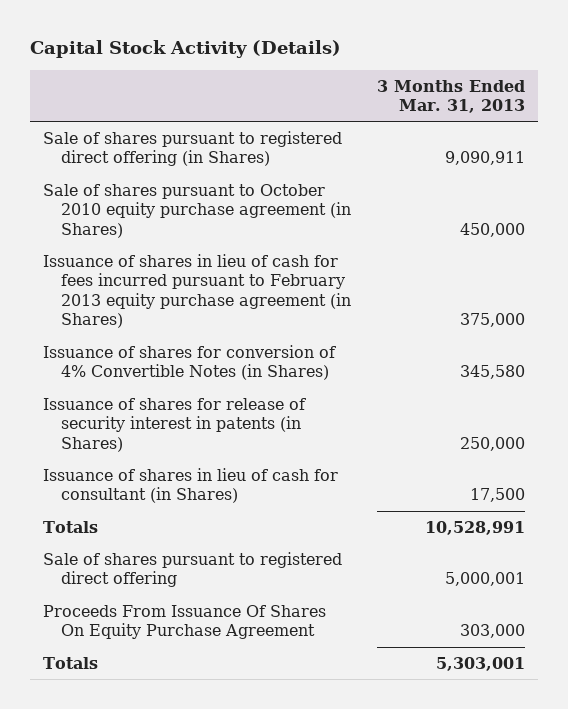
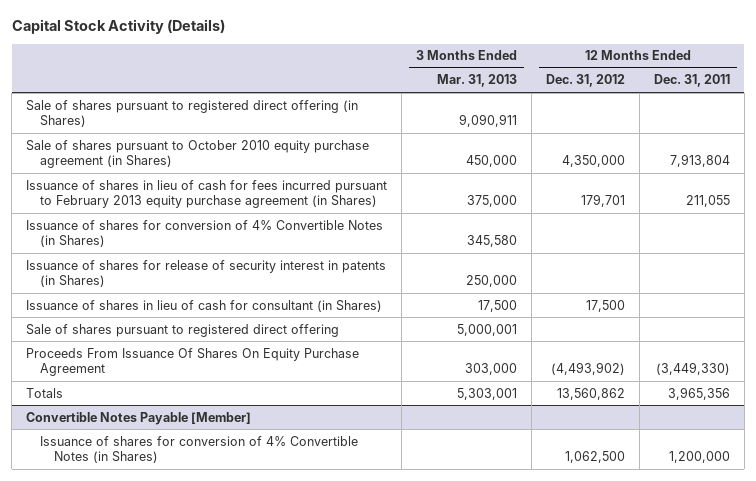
- | 3 Months Ended Mar. 31, 2013
+ | 3 Months Ended Mar. 31, 2013 | 12 Months Ended Dec. 31, 2012 | 12 Months Ended Dec. 31, 2011
- Totals | 10,528,991
+ Convertible Notes Payable [Member]
+ Issuance of shares for conversion of 4% Convertible Notes (in Shares) | | 1,062,500 | 1,200,000

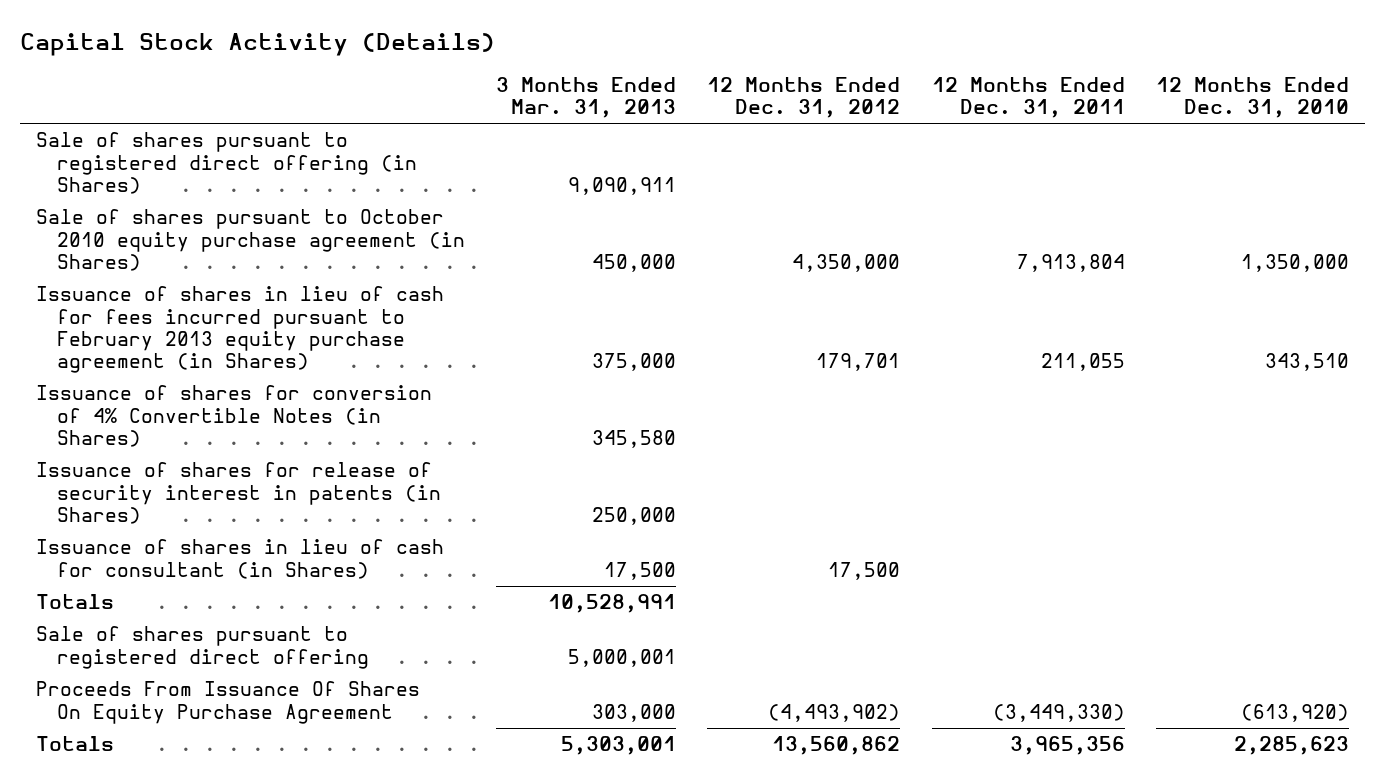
- | 3 Months Ended Mar. 31, 2013 | 12 Months Ended Dec. 31, 2012 | 12 Months Ended Dec. 31, 2011
+ | 3 Months Ended Mar. 31, 2013 | 12 Months Ended Dec. 31, 2012 | 12 Months Ended Dec. 31, 2011 | 12 Months Ended Dec. 31, 2010
+ Totals | 10,528,991 | | |
- Convertible Notes Payable [Member]
- Issuance of shares for conversion of 4% Convertible Notes (in Shares) | | 1,062,500 | 1,200,000

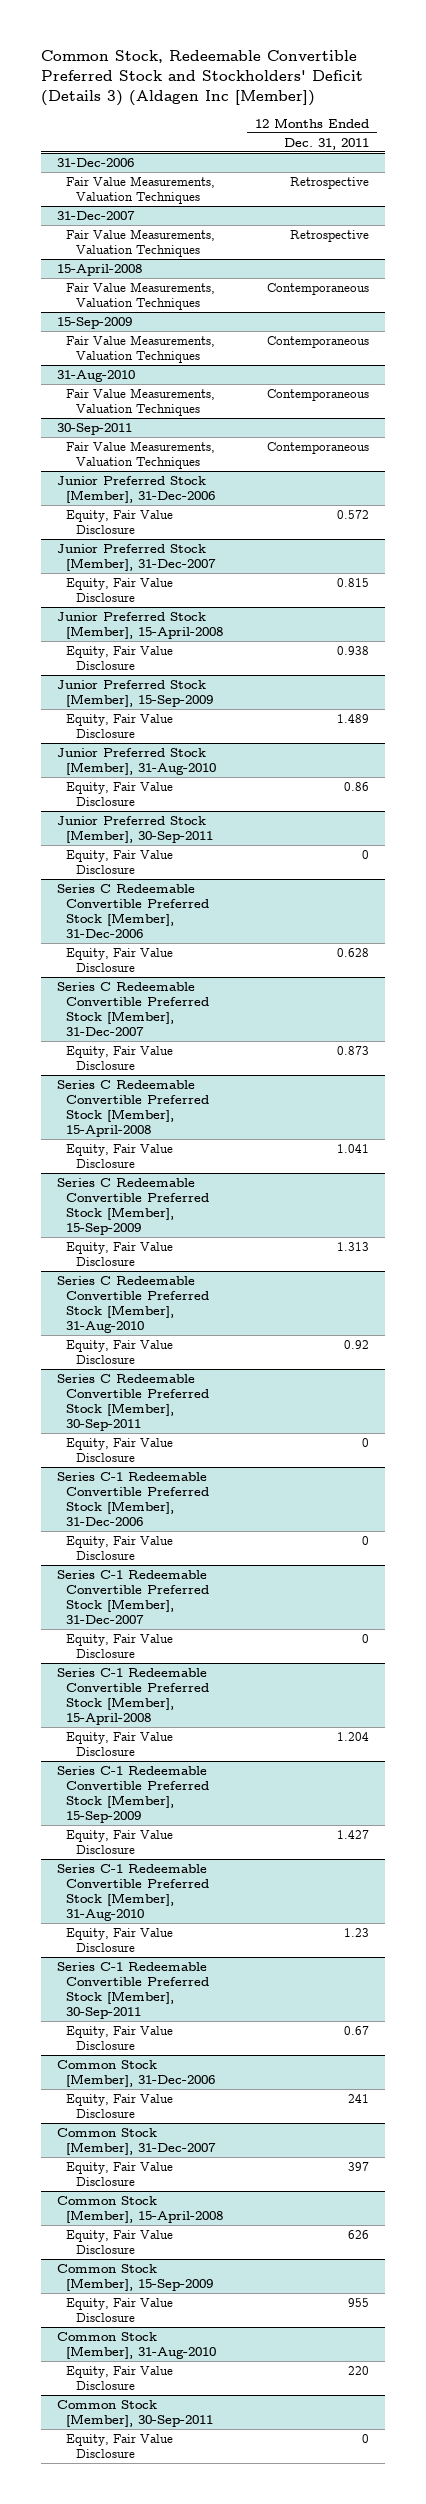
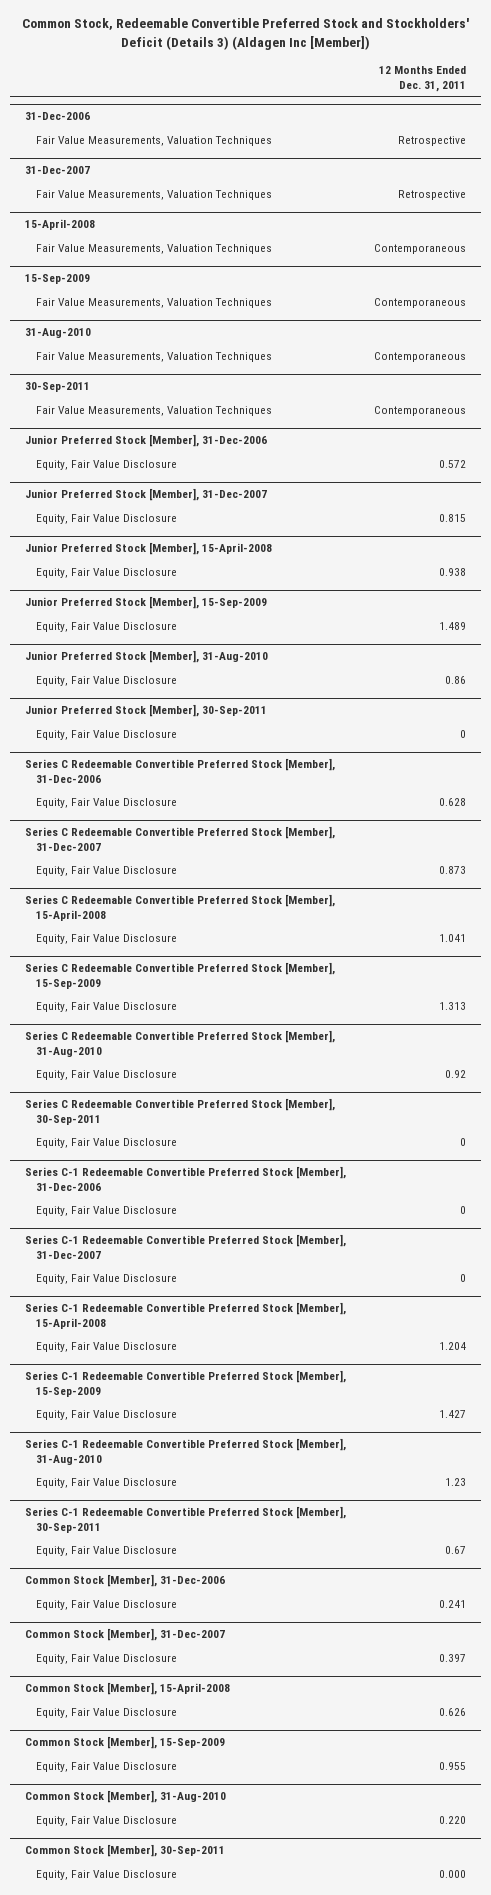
@ Common Stock [Member], 31-Dec-2006
- Equity, Fair Value Disclosure | 241
+ Equity, Fair Value Disclosure | 0.241
@ Common Stock [Member], 31-Dec-2007
- Equity, Fair Value Disclosure | 397
+ Equity, Fair Value Disclosure | 0.397
@ Common Stock [Member], 15-April-2008
- Equity, Fair Value Disclosure | 626
+ Equity, Fair Value Disclosure | 0.626
@ Common Stock [Member], 15-Sep-2009
- Equity, Fair Value Disclosure | 955
+ Equity, Fair Value Disclosure | 0.955
@ Common Stock [Member], 31-Aug-2010
- Equity, Fair Value Disclosure | 220
+ Equity, Fair Value Disclosure | 0.220
@ Common Stock [Member], 30-Sep-2011
- Equity, Fair Value Disclosure | 0
+ Equity, Fair Value Disclosure | 0.000

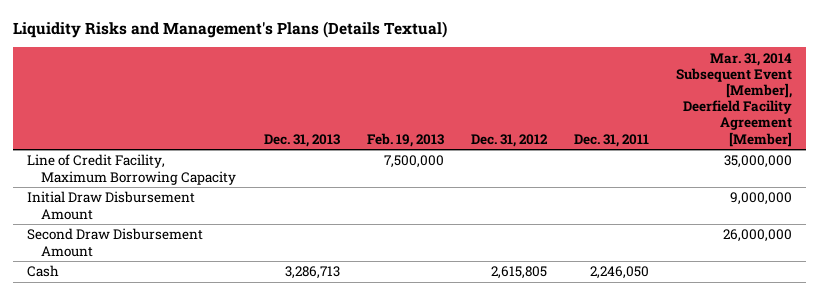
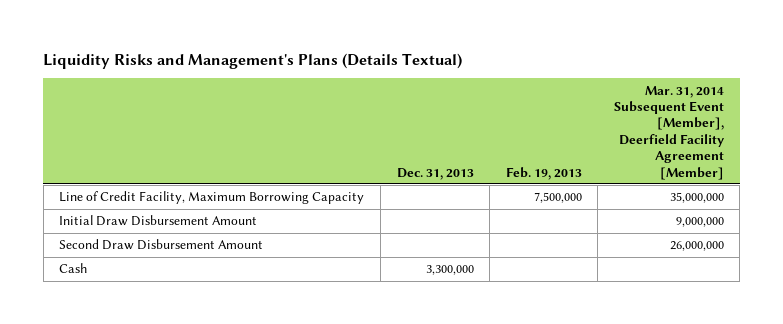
- | Dec. 31, 2013 | Feb. 19, 2013 | Dec. 31, 2012 | Dec. 31, 2011 | Mar. 31, 2014 Subsequent Event [Member], Deerfield Facility Agreement [Member]
+ | Dec. 31, 2013 | Feb. 19, 2013 | Mar. 31, 2014 Subsequent Event [Member], Deerfield Facility Agreement [Member]
- Cash | 3,286,713 | | 2,615,805 | 2,246,050 |
+ Cash | 3,300,000 | |

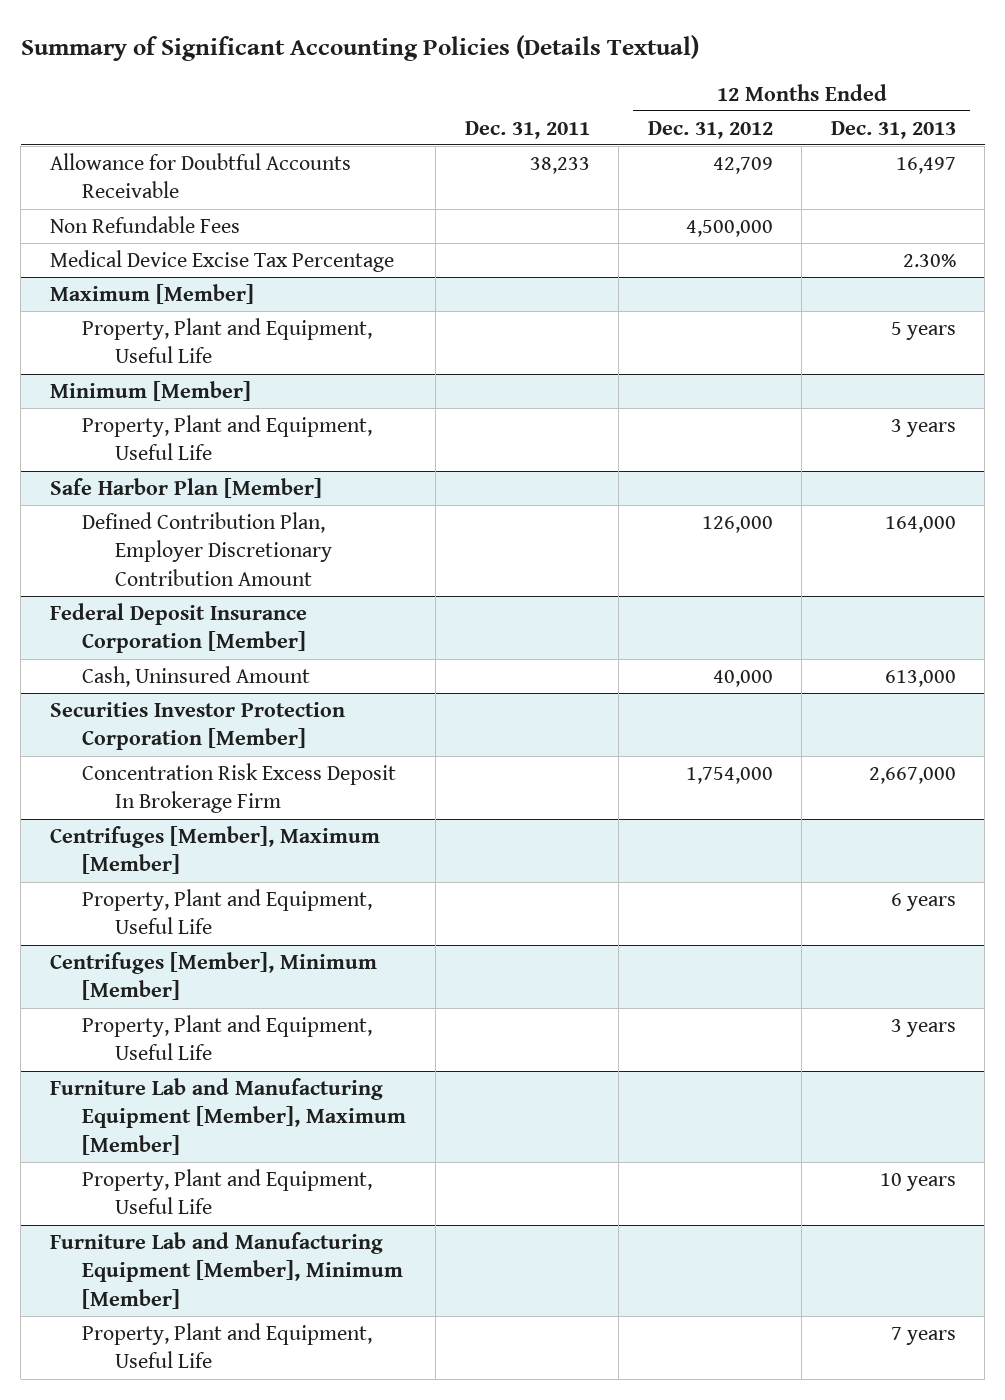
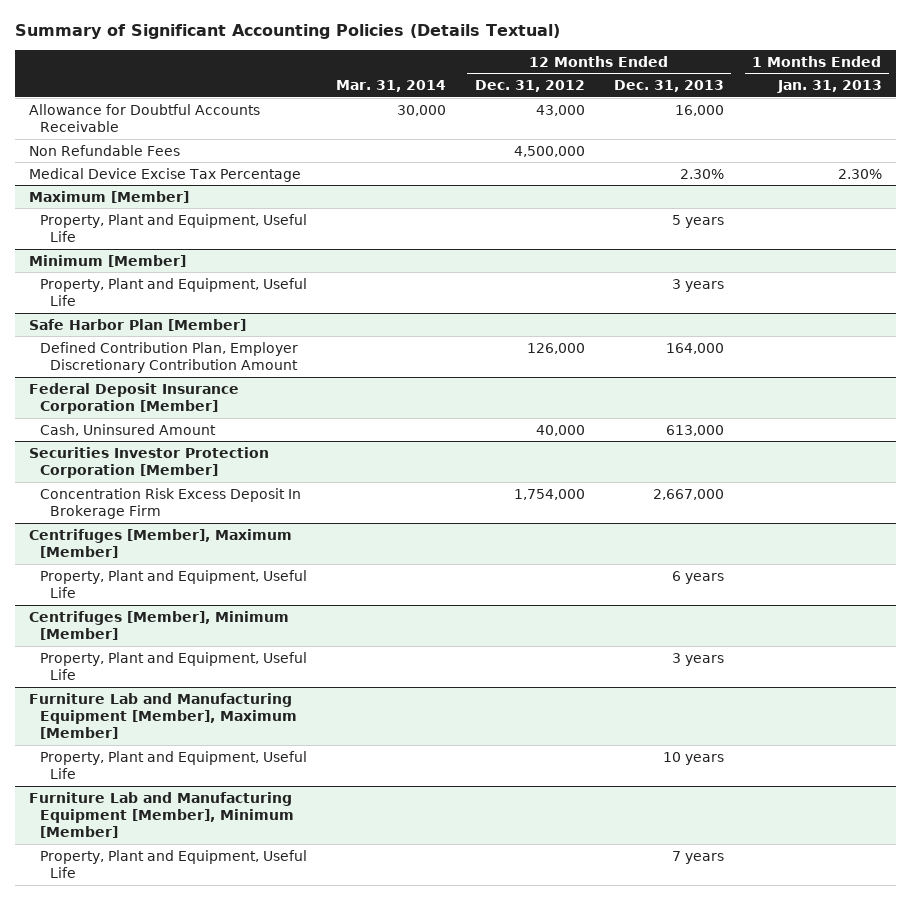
- | Dec. 31, 2011 | 12 Months Ended Dec. 31, 2012 | 12 Months Ended Dec. 31, 2013
+ | Mar. 31, 2014 | 12 Months Ended Dec. 31, 2012 | 12 Months Ended Dec. 31, 2013 | 1 Months Ended Jan. 31, 2013
- Allowance for Doubtful Accounts Receivable | 38,233 | 42,709 | 16,497
+ Allowance for Doubtful Accounts Receivable | 30,000 | 43,000 | 16,000 |

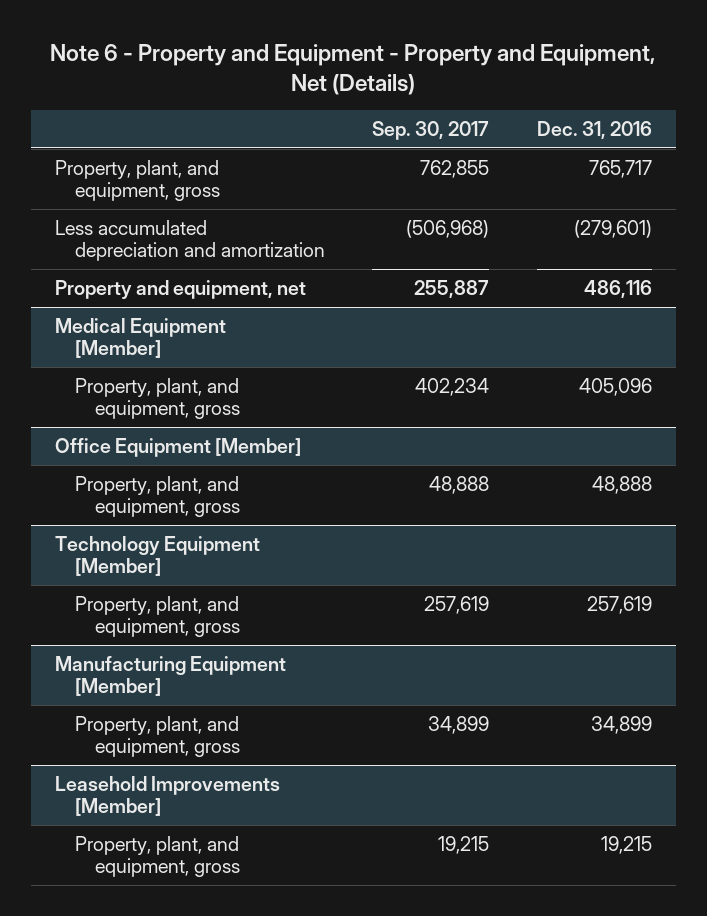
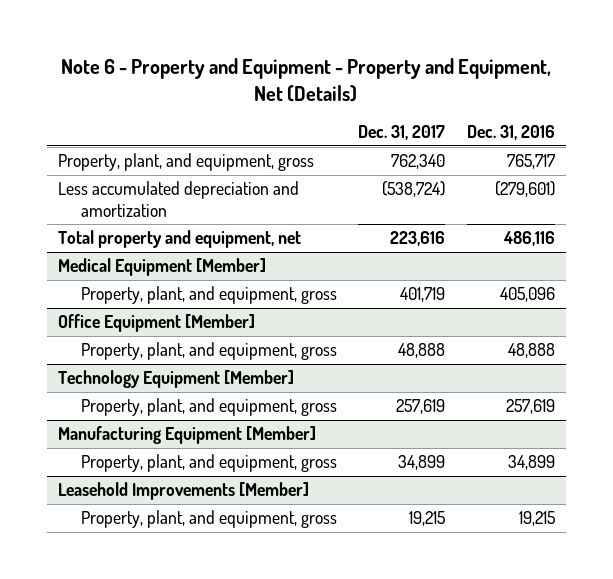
- | Sep. 30, 2017 | Dec. 31, 2016
+ | Dec. 31, 2017 | Dec. 31, 2016
- Property and equipment, net | 255,887 | 486,116
+ Total property and equipment, net | 223,616 | 486,116

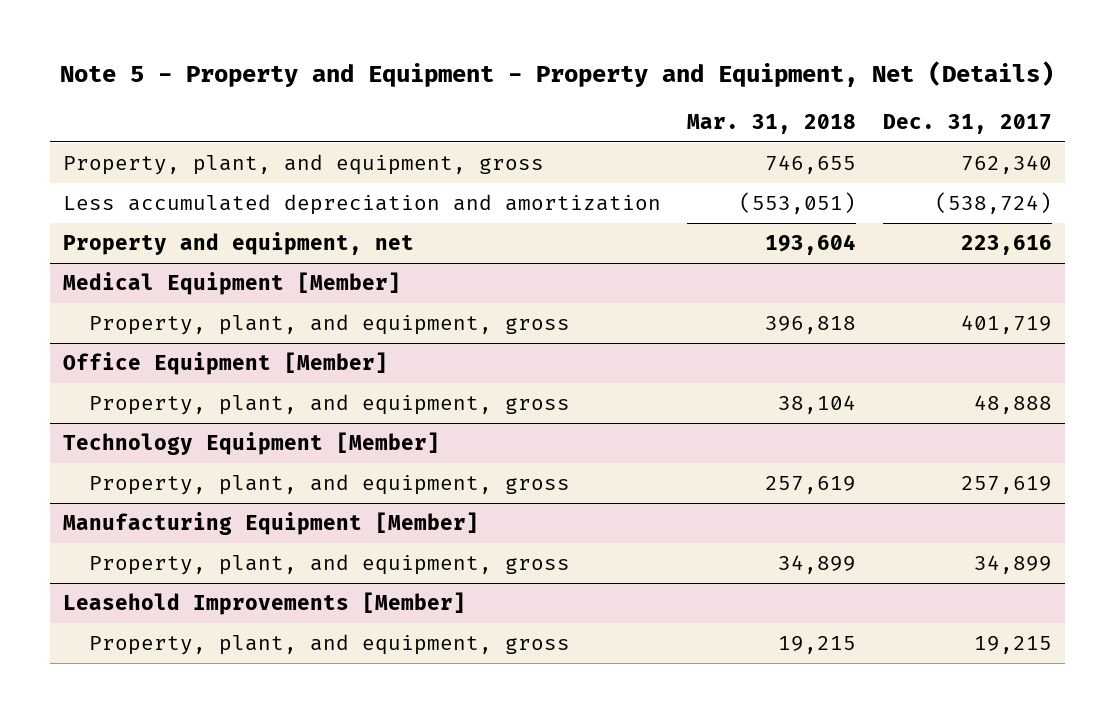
- Note 6 - Property and Equipment - Property and Equipment, Net (Details)
+ Note 5 - Property and Equipment - Property and Equipment, Net (Details)
- | Dec. 31, 2017 | Dec. 31, 2016
+ | Mar. 31, 2018 | Dec. 31, 2017
- Total property and equipment, net | 223,616 | 486,116
+ Property and equipment, net | 193,604 | 223,616

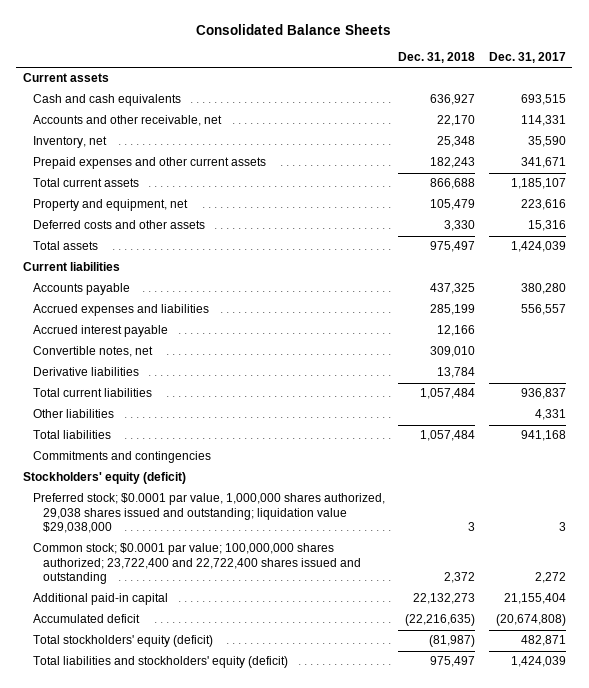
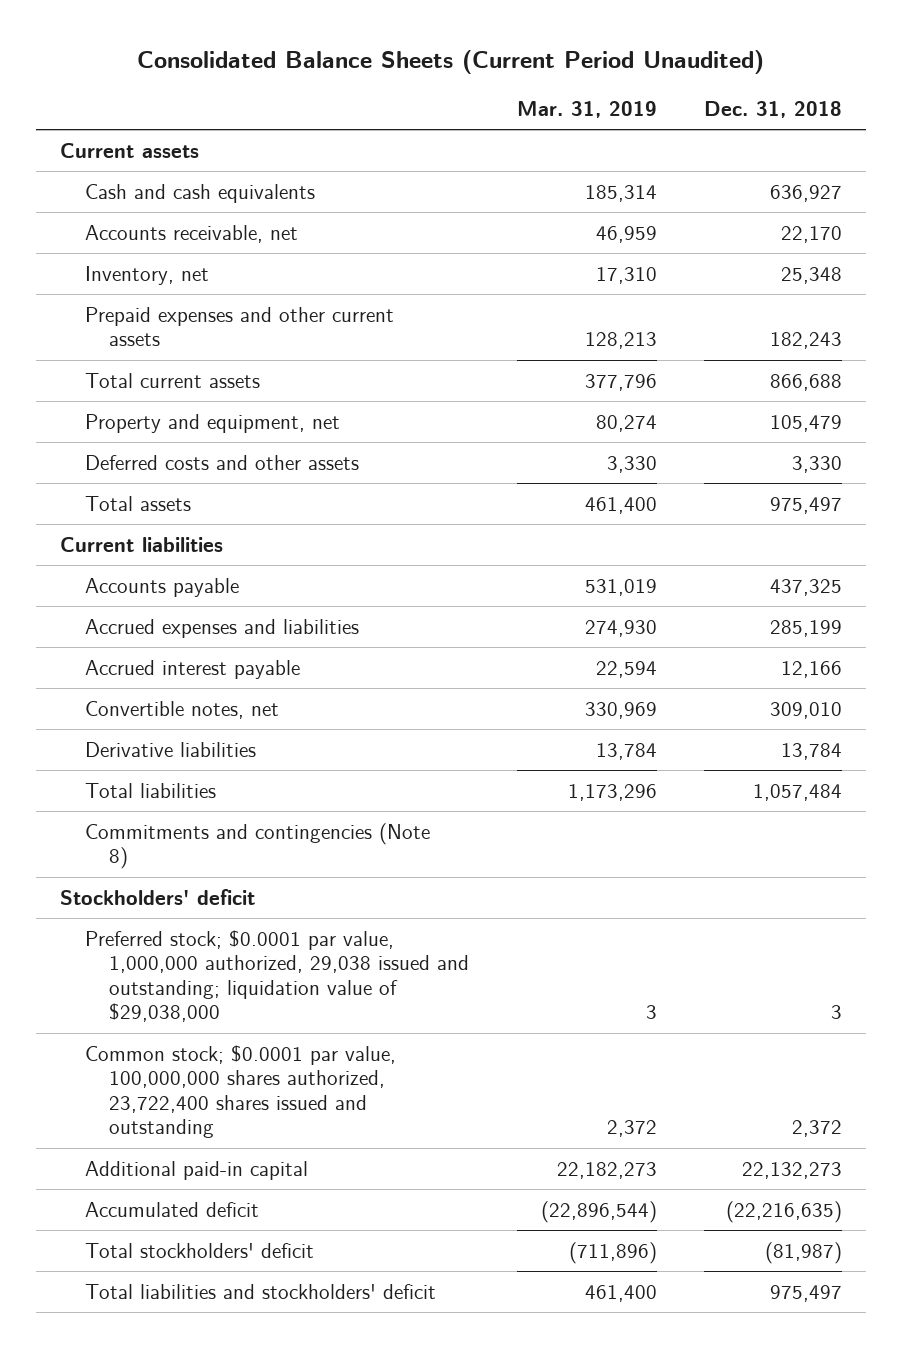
- Consolidated Balance Sheets
+ Consolidated Balance Sheets (Current Period Unaudited)
- | Dec. 31, 2018 | Dec. 31, 2017
+ | Mar. 31, 2019 | Dec. 31, 2018
- Accounts and other receivable, net | 22,170 | 114,331
+ Accounts receivable, net | 46,959 | 22,170
- Total current liabilities | 1,057,484 | 936,837
- Other liabilities | | 4,331
- Commitments and contingencies
- Stockholders' equity (deficit)
- Preferred stock; $0.0001 par value, 1,000,000 shares authorized, 29,038 shares issued and outstanding; liquidation value $29,038,000 | 3 | 3
- Common stock; $0.0001 par value; 100,000,000 shares authorized; 23,722,400 and 22,722,400 shares issued and outstanding | 2,372 | 2,272
+ Commitments and contingencies (Note 8)
+ Stockholders' deficit
+ Preferred stock; $0.0001 par value, 1,000,000 authorized, 29,038 issued and outstanding; liquidation value of $29,038,000 | 3 | 3
+ Common stock; $0.0001 par value, 100,000,000 shares authorized, 23,722,400 shares issued and outstanding | 2,372 | 2,372
- Total stockholders' equity (deficit) | (81,987) | 482,871
- Total liabilities and stockholders' equity (deficit) | 975,497 | 1,424,039
+ Total stockholders' deficit | (711,896) | (81,987)
+ Total liabilities and stockholders' deficit | 461,400 | 975,497

